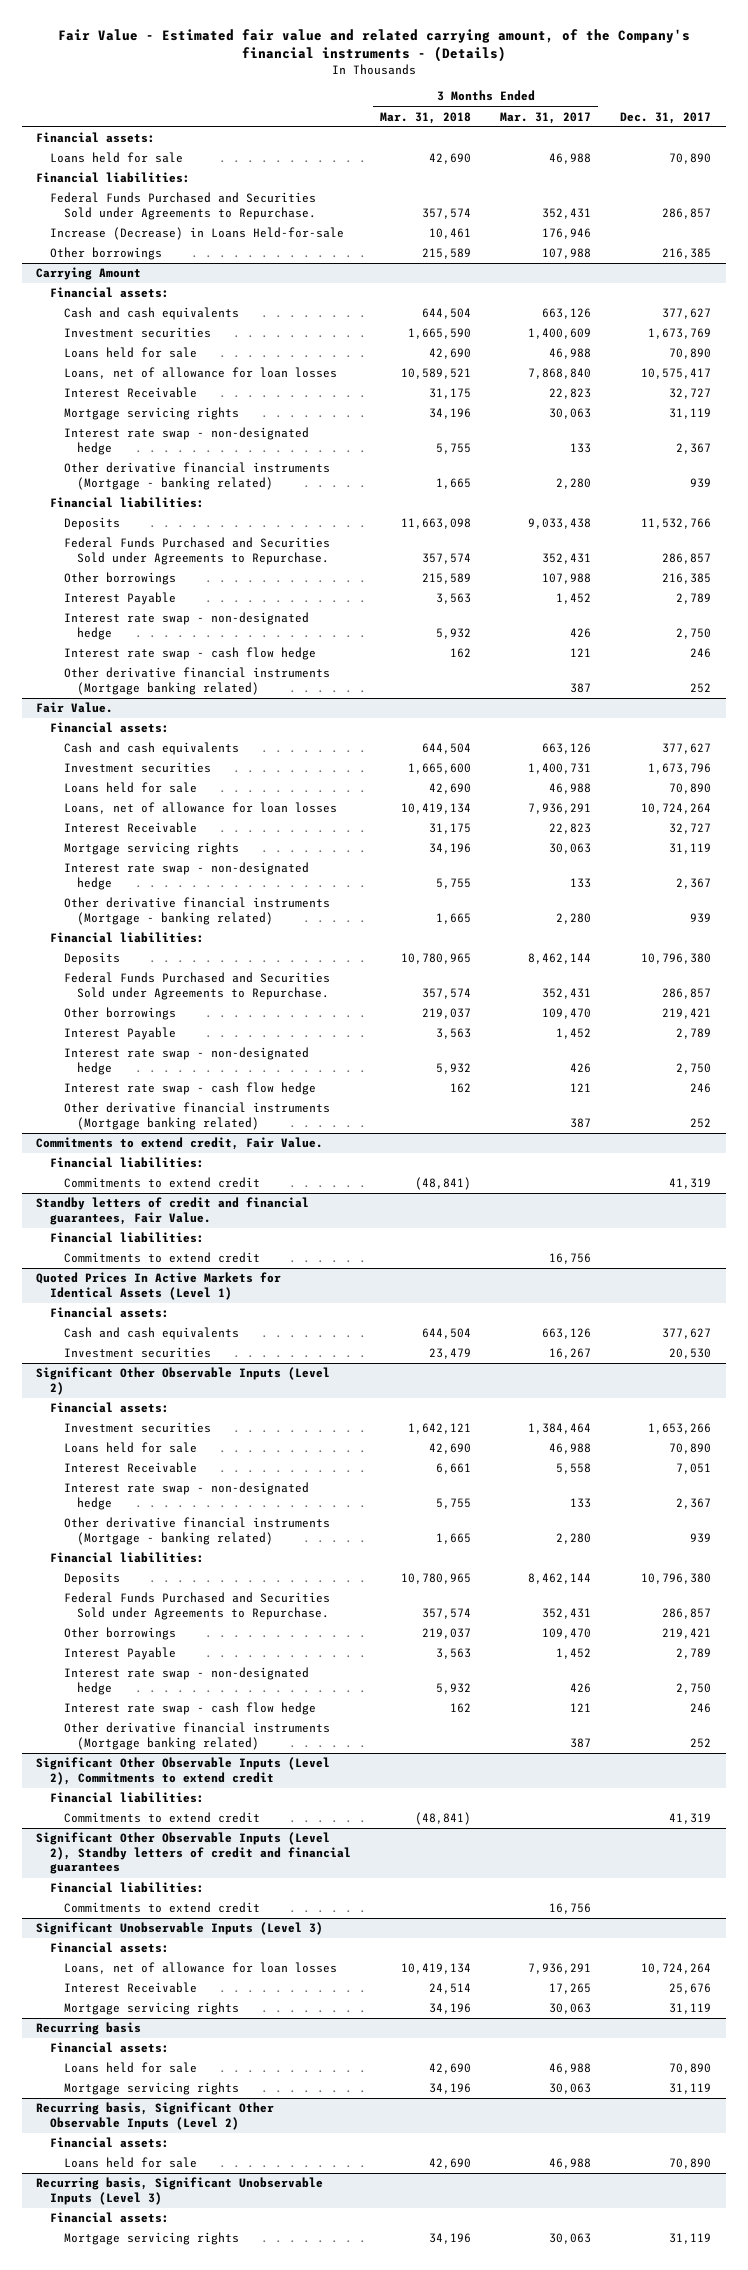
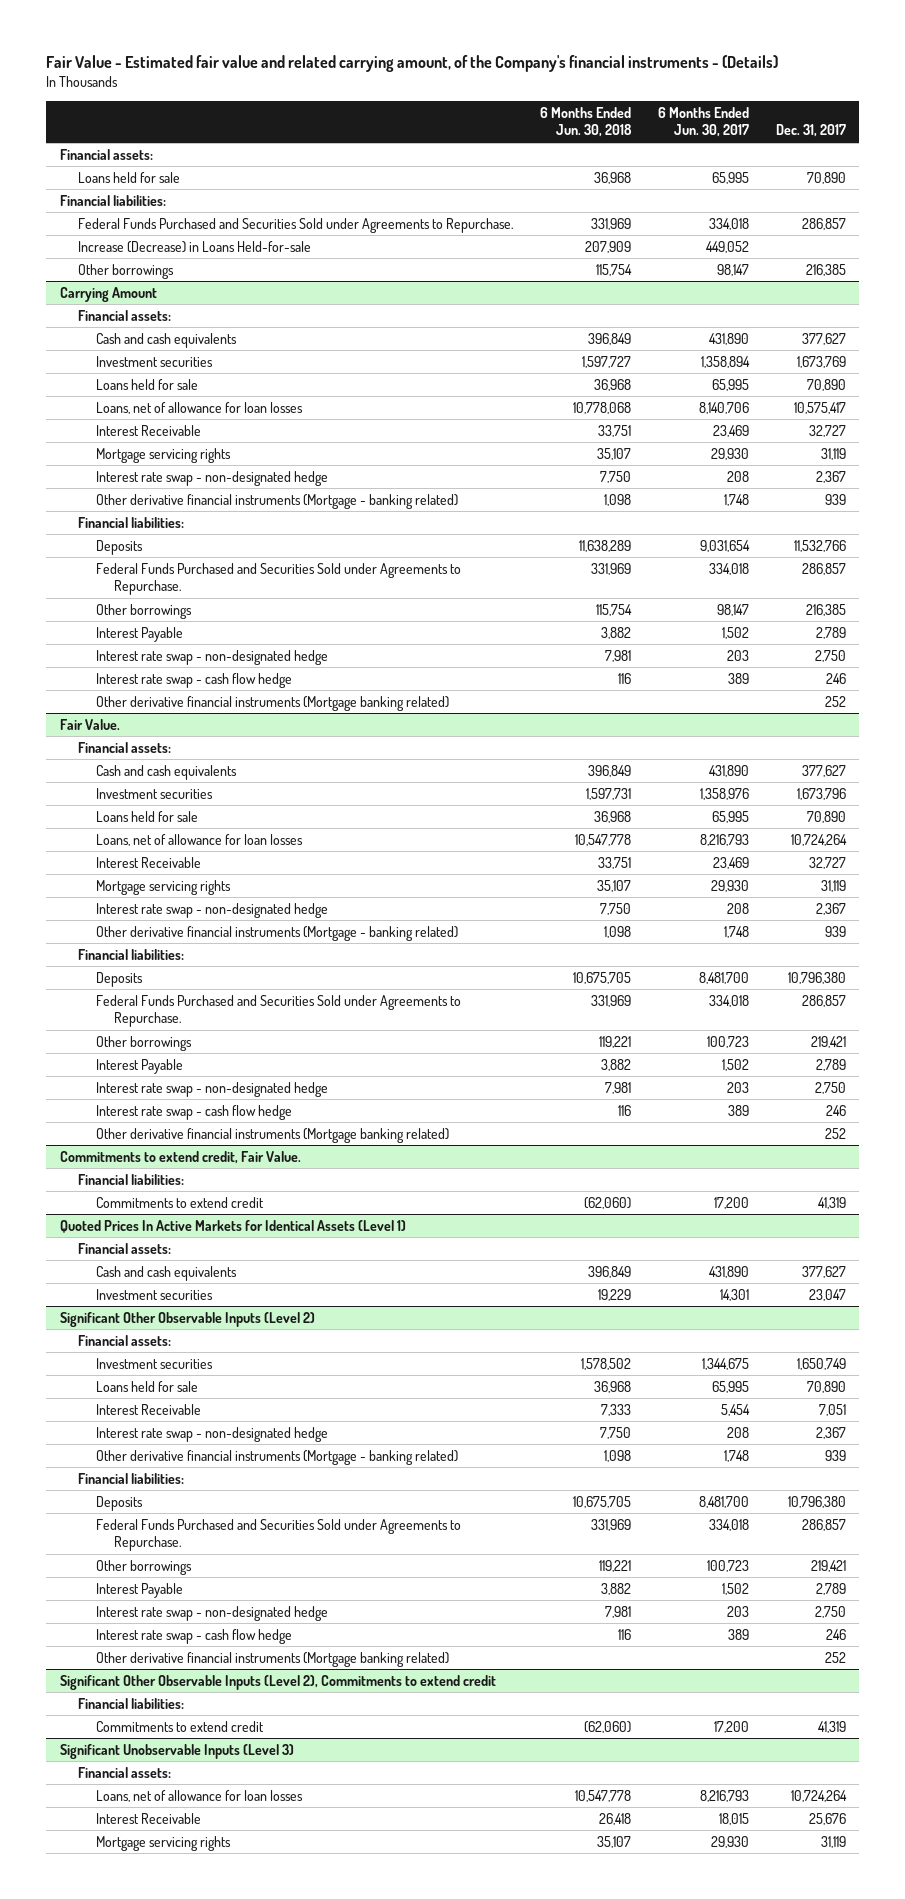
- | 3 Months Ended Mar. 31, 2018 | 3 Months Ended Mar. 31, 2017 | Dec. 31, 2017
+ | 6 Months Ended Jun. 30, 2018 | 6 Months Ended Jun. 30, 2017 | Dec. 31, 2017
- Standby letters of credit and financial guarantees, Fair Value.
- Financial liabilities:
- Commitments to extend credit | | 16,756 |
@ Quoted Prices In Active Markets for Identical Assets (Level 1)
- Investment securities | 23,479 | 16,267 | 20,530
+ Investment securities | 19,229 | 14,301 | 23,047
@ Significant Other Observable Inputs (Level 2)
- Investment securities | 1,642,121 | 1,384,464 | 1,653,266
+ Investment securities | 1,578,502 | 1,344,675 | 1,650,749
- Significant Other Observable Inputs (Level 2), Standby letters of credit and financial guarantees
- Financial liabilities:
- Commitments to extend credit | | 16,756 |
- Recurring basis
- Financial assets:
- Loans held for sale | 42,690 | 46,988 | 70,890
- Mortgage servicing rights | 34,196 | 30,063 | 31,119
- Recurring basis, Significant Other Observable Inputs (Level 2)
- Financial assets:
- Loans held for sale | 42,690 | 46,988 | 70,890
- Recurring basis, Significant Unobservable Inputs (Level 3)
- Financial assets:
- Mortgage servicing rights | 34,196 | 30,063 | 31,119

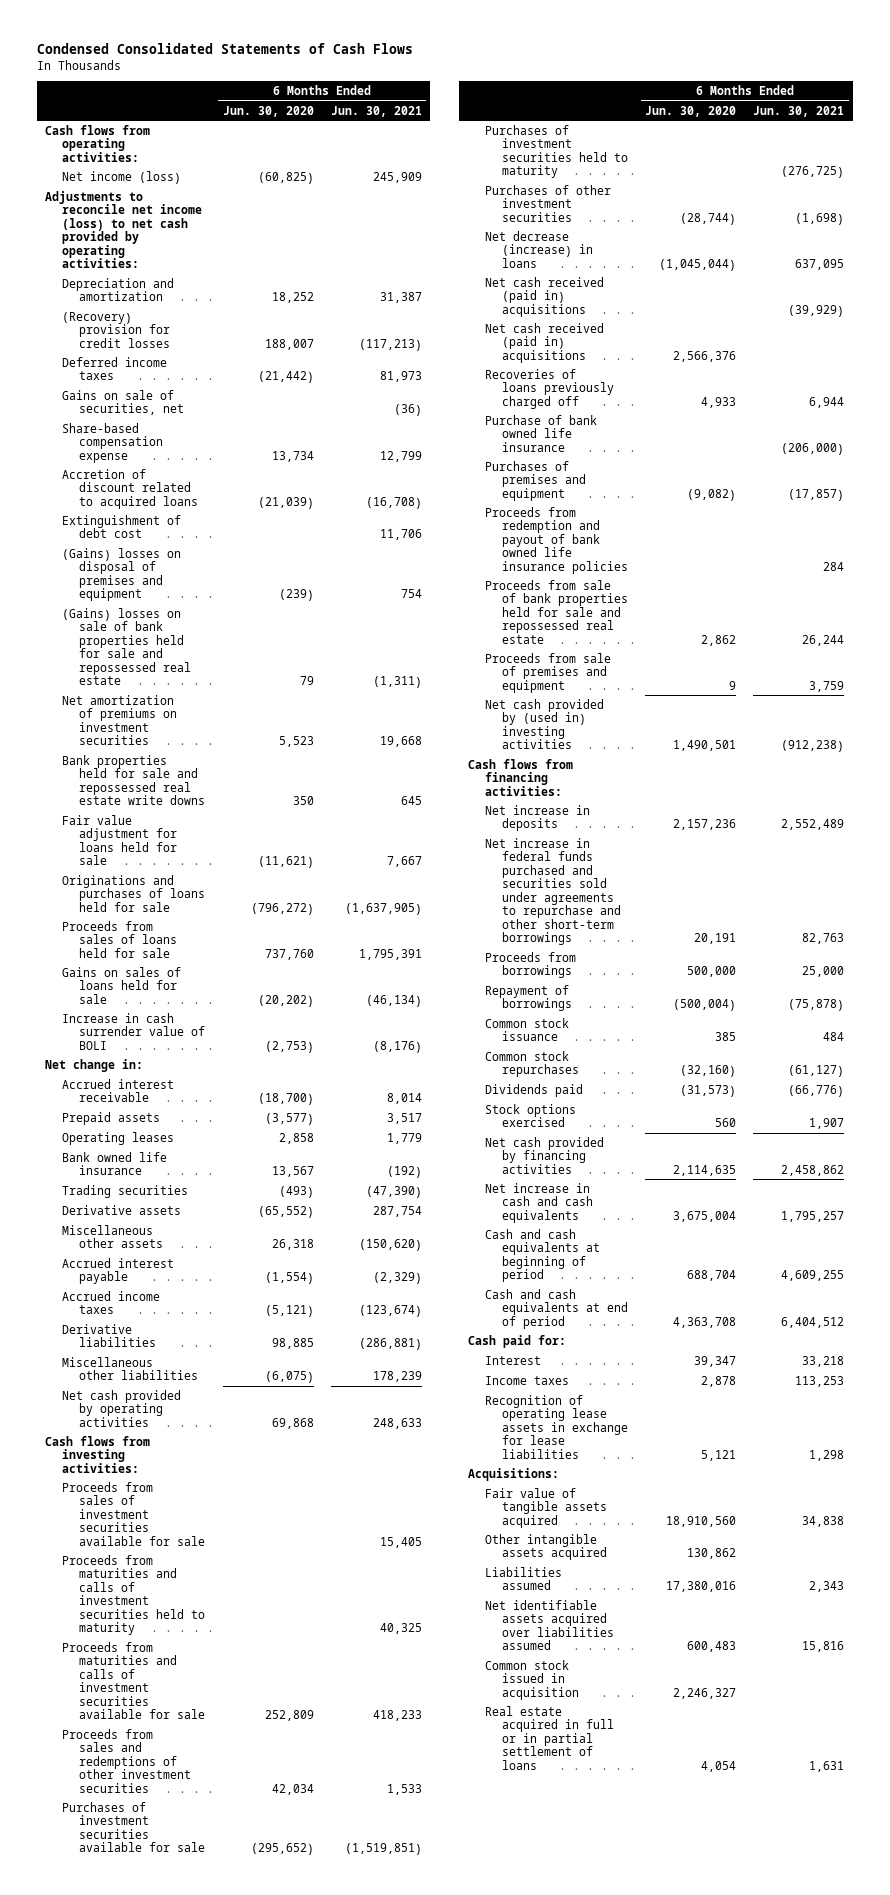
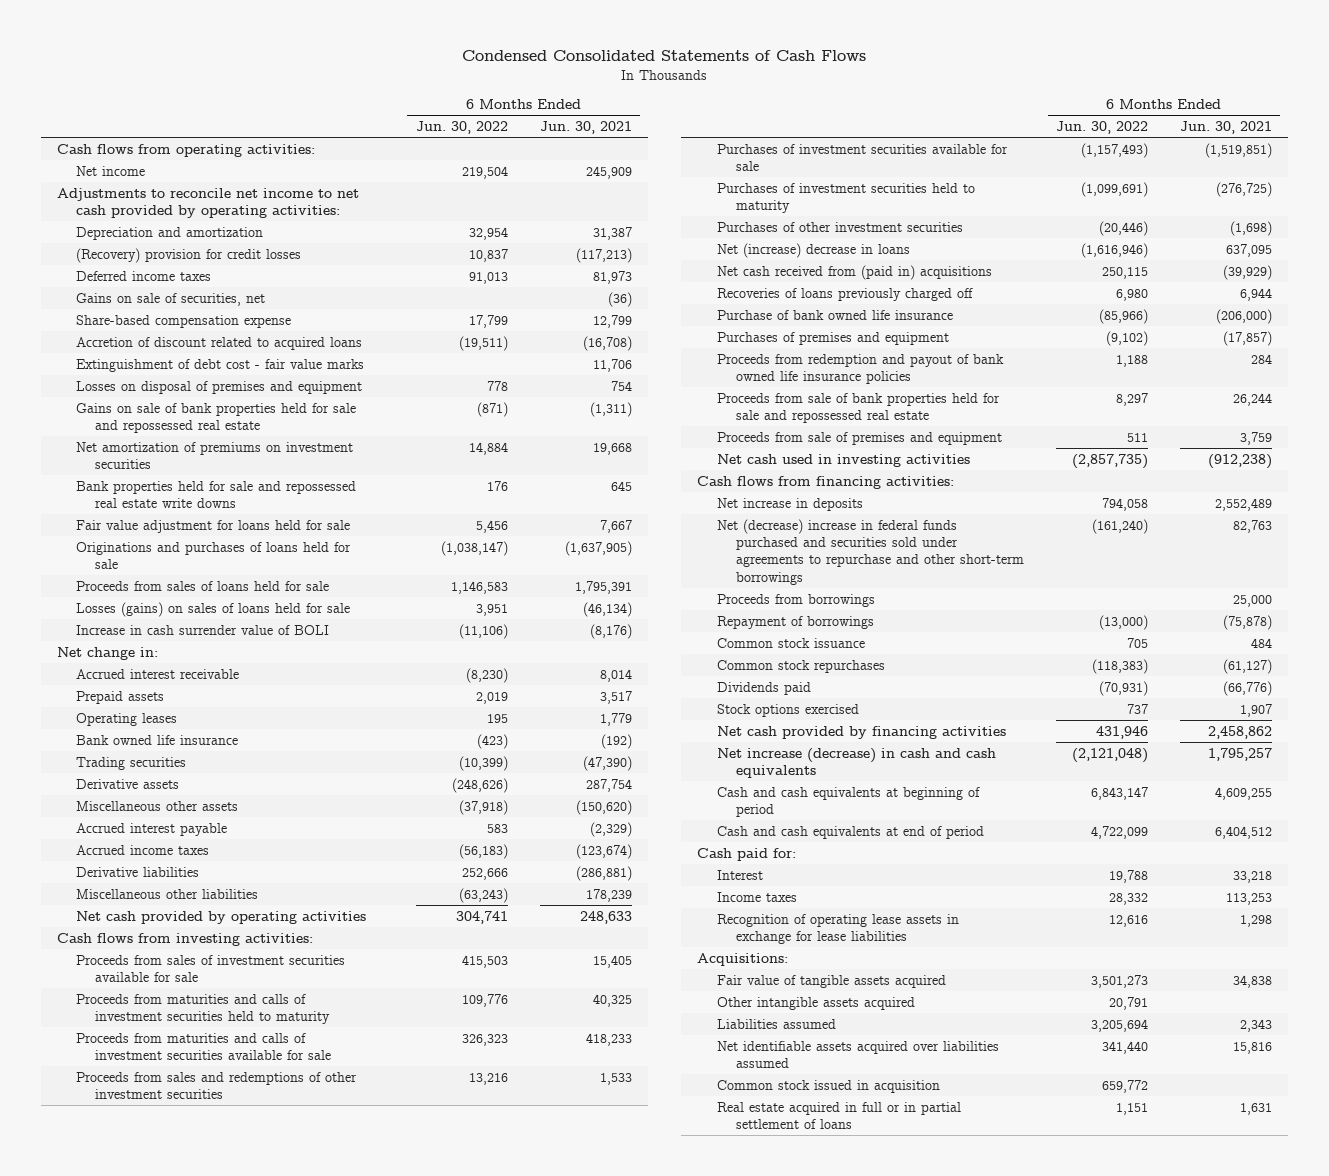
- | 6 Months Ended Jun. 30, 2020 | 6 Months Ended Jun. 30, 2021
+ | 6 Months Ended Jun. 30, 2022 | 6 Months Ended Jun. 30, 2021
- Net income (loss) | (60,825) | 245,909
- Adjustments to reconcile net income (loss) to net cash provided by operating activities:
+ Net income | 219,504 | 245,909
+ Adjustments to reconcile net income to net cash provided by operating activities:
- Extinguishment of debt cost | | 11,706
- (Gains) losses on disposal of premises and equipment | (239) | 754
- (Gains) losses on sale of bank properties held for sale and repossessed real estate | 79 | (1,311)
+ Extinguishment of debt cost - fair value marks | | 11,706
+ Losses on disposal of premises and equipment | 778 | 754
+ Gains on sale of bank properties held for sale and repossessed real estate | (871) | (1,311)
- Gains on sales of loans held for sale | (20,202) | (46,134)
+ Losses (gains) on sales of loans held for sale | 3,951 | (46,134)
- Net decrease (increase) in loans | (1,045,044) | 637,095
- Net cash received (paid in) acquisitions | | (39,929)
- Net cash received (paid in) acquisitions | 2,566,376 |
+ Net (increase) decrease in loans | (1,616,946) | 637,095
+ Net cash received from (paid in) acquisitions | 250,115 | (39,929)
- Net cash provided by (used in) investing activities | 1,490,501 | (912,238)
+ Net cash used in investing activities | (2,857,735) | (912,238)
- Net increase in federal funds purchased and securities sold under agreements to repurchase and other short-term borrowings | 20,191 | 82,763
+ Net (decrease) increase in federal funds purchased and securities sold under agreements to repurchase and other short-term borrowings | (161,240) | 82,763
- Net increase in cash and cash equivalents | 3,675,004 | 1,795,257
+ Net increase (decrease) in cash and cash equivalents | (2,121,048) | 1,795,257

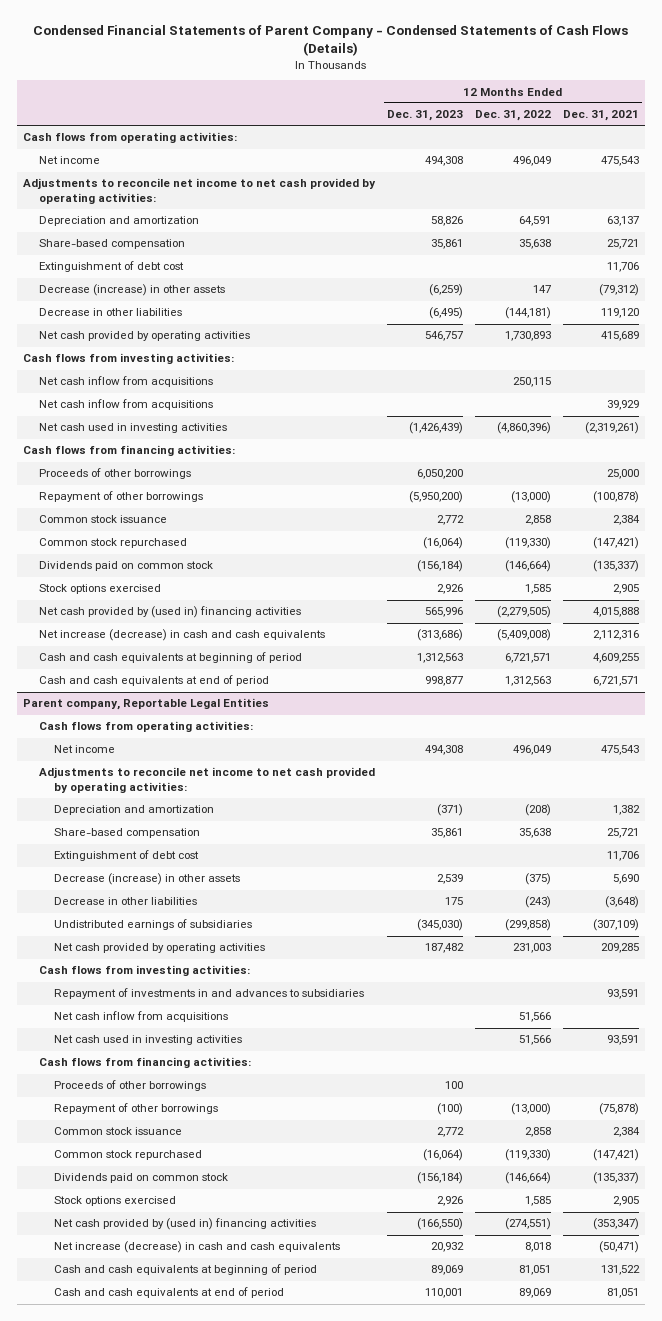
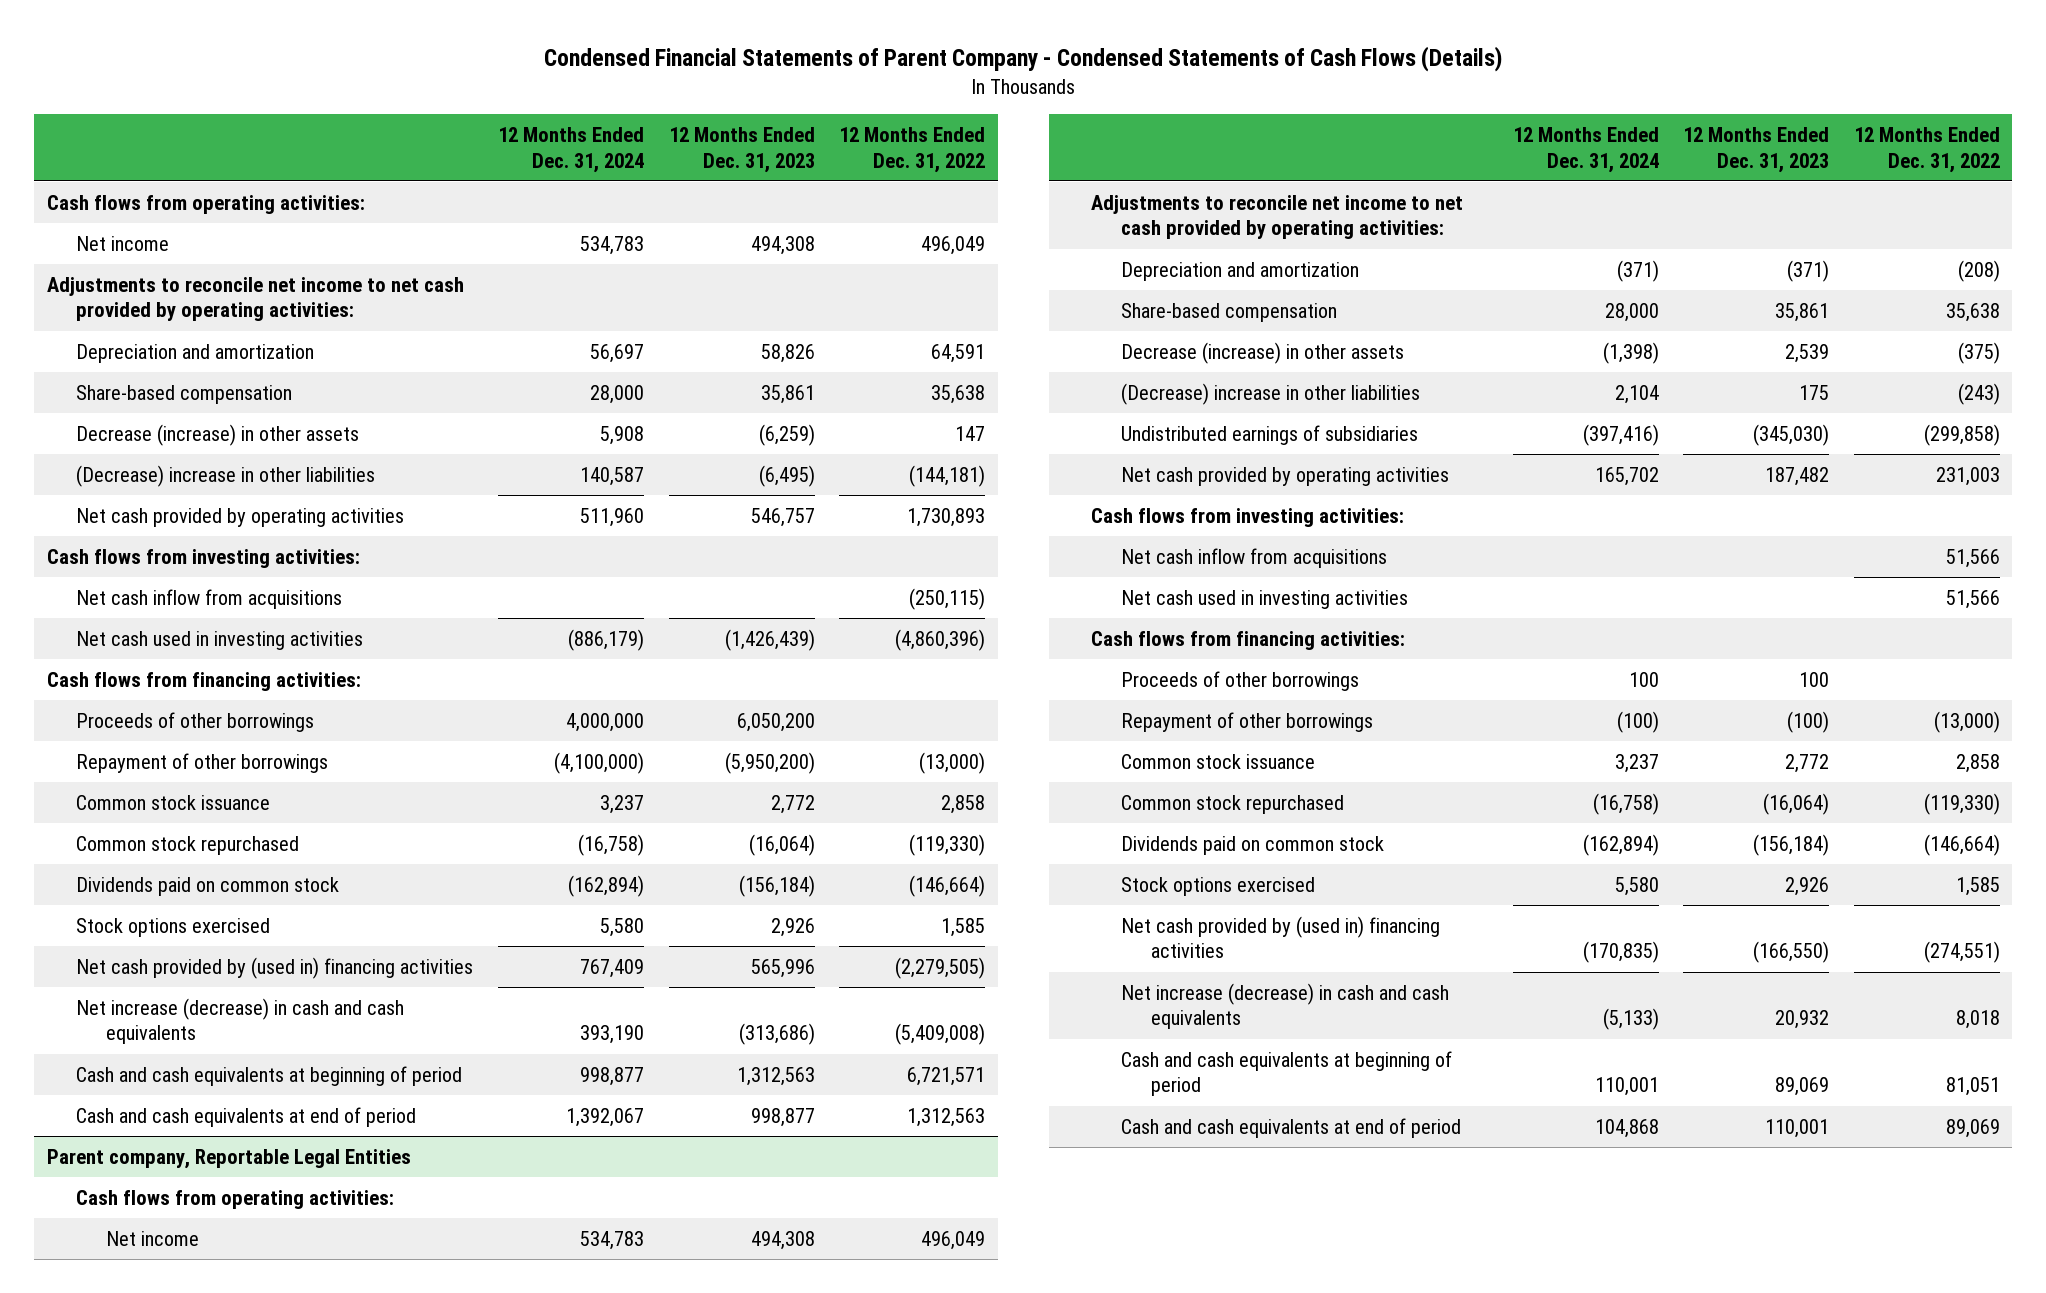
- | 12 Months Ended Dec. 31, 2023 | 12 Months Ended Dec. 31, 2022 | 12 Months Ended Dec. 31, 2021
+ | 12 Months Ended Dec. 31, 2024 | 12 Months Ended Dec. 31, 2023 | 12 Months Ended Dec. 31, 2022
- Extinguishment of debt cost | | | 11,706
- Decrease in other liabilities | (6,495) | (144,181) | 119,120
+ (Decrease) increase in other liabilities | 140,587 | (6,495) | (144,181)
- Net cash inflow from acquisitions | | 250,115 |
- Net cash inflow from acquisitions | | | 39,929
+ Net cash inflow from acquisitions | | | (250,115)
@ Parent company, Reportable Legal Entities
- Extinguishment of debt cost | | | 11,706
- Decrease in other liabilities | 175 | (243) | (3,648)
+ (Decrease) increase in other liabilities | 2,104 | 175 | (243)
- Repayment of investments in and advances to subsidiaries | | | 93,591

